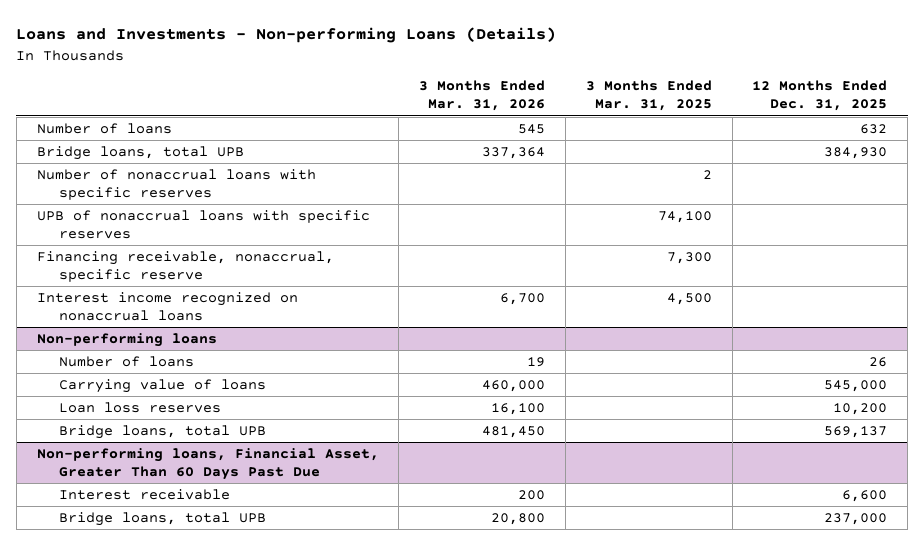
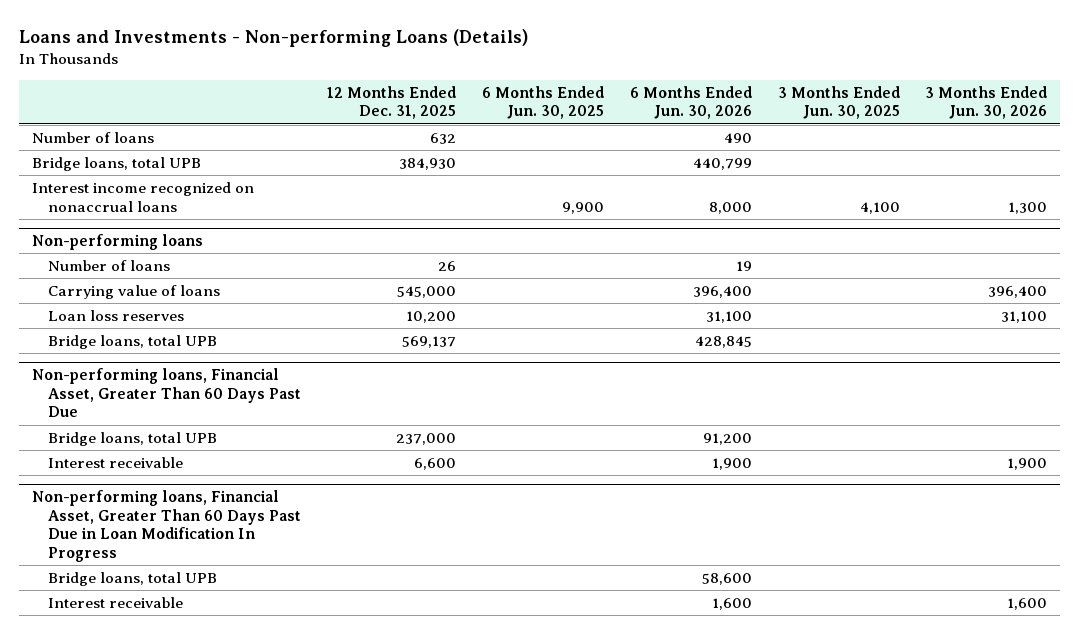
- | 3 Months Ended Mar. 31, 2026 | 3 Months Ended Mar. 31, 2025 | 12 Months Ended Dec. 31, 2025
+ | 12 Months Ended Dec. 31, 2025 | 6 Months Ended Jun. 30, 2025 | 6 Months Ended Jun. 30, 2026 | 3 Months Ended Jun. 30, 2025 | 3 Months Ended Jun. 30, 2026
- Number of nonaccrual loans with specific reserves | | 2 |
- UPB of nonaccrual loans with specific reserves | | 74,100 |
- Financing receivable, nonaccrual, specific reserve | | 7,300 |
@ Non-performing loans, Financial Asset, Greater Than 60 Days Past Due
moved down: Interest receivable | 6,600 | | 1,900 | | 1,900
+ Non-performing loans, Financial Asset, Greater Than 60 Days Past Due in Loan Modification In Progress
+ Bridge loans, total UPB | | | 58,600 | |
+ Interest receivable | | | 1,600 | | 1,600

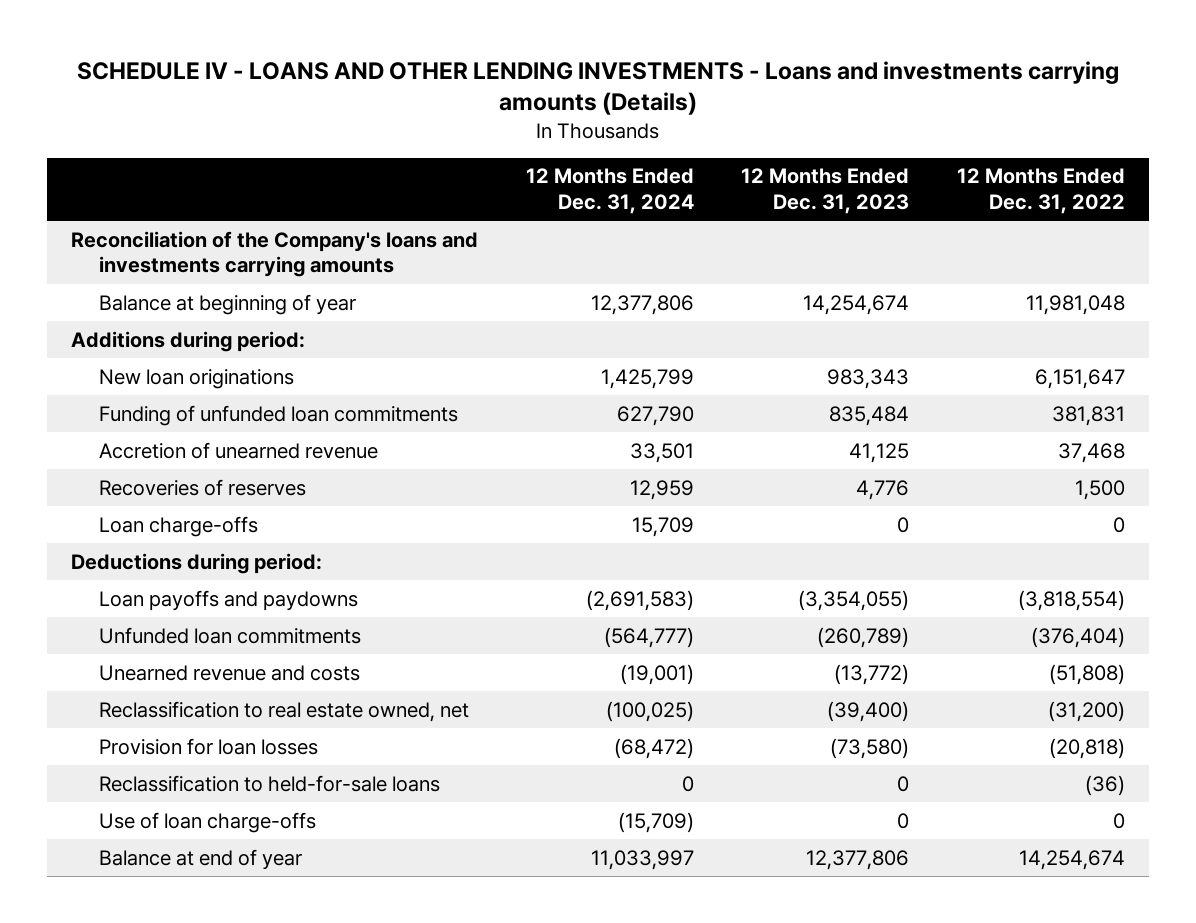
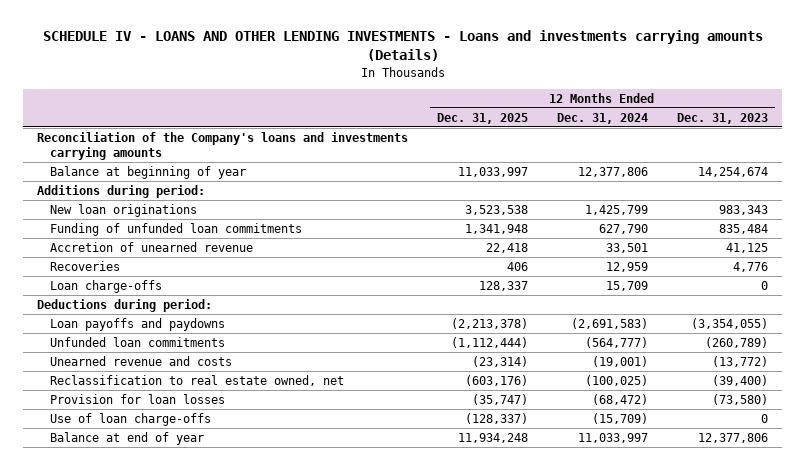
- | 12 Months Ended Dec. 31, 2024 | 12 Months Ended Dec. 31, 2023 | 12 Months Ended Dec. 31, 2022
+ | 12 Months Ended Dec. 31, 2025 | 12 Months Ended Dec. 31, 2024 | 12 Months Ended Dec. 31, 2023
- Recoveries of reserves | 12,959 | 4,776 | 1,500
+ Recoveries | 406 | 12,959 | 4,776
- Reclassification to held-for-sale loans | 0 | 0 | (36)

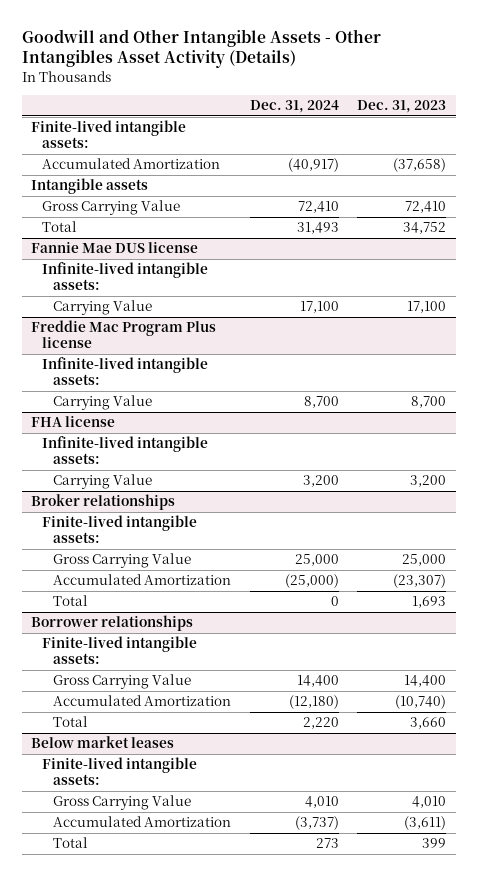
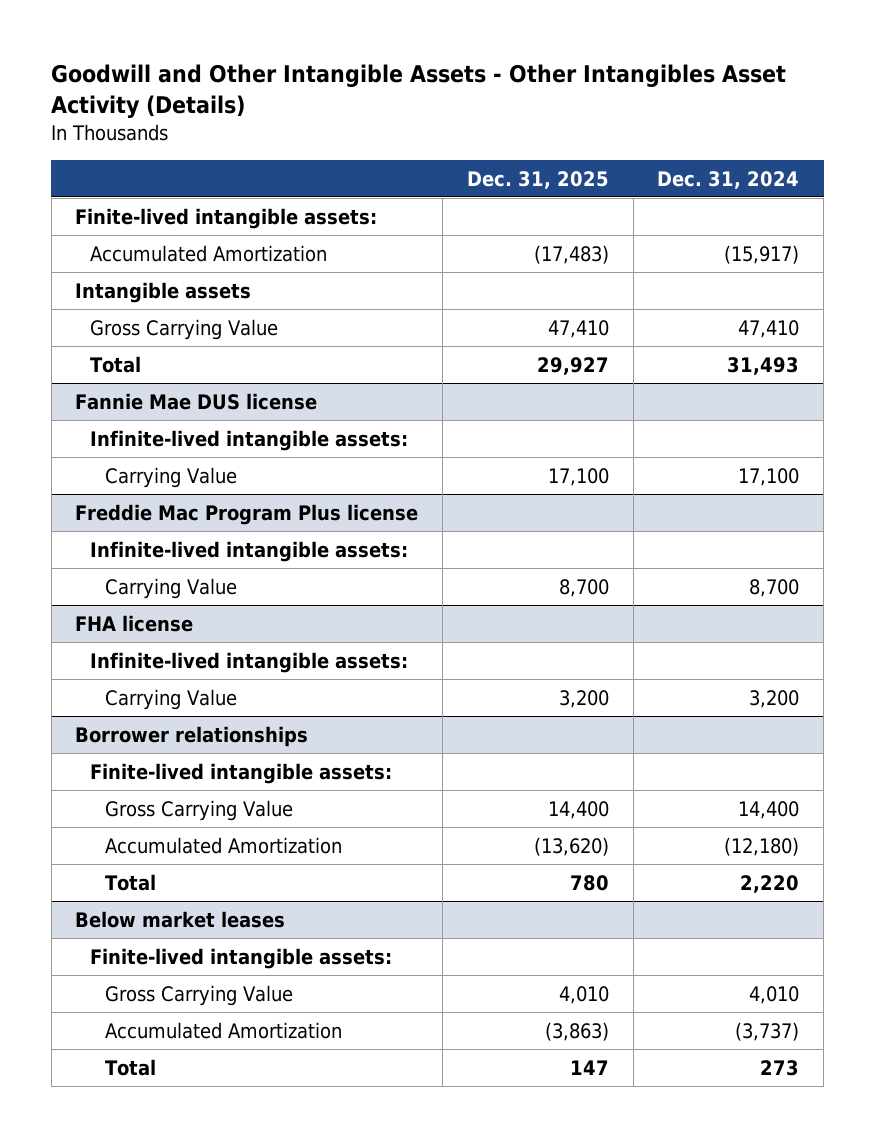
- | Dec. 31, 2024 | Dec. 31, 2023
+ | Dec. 31, 2025 | Dec. 31, 2024
- Accumulated Amortization | (40,917) | (37,658)
+ Accumulated Amortization | (17,483) | (15,917)
- Gross Carrying Value | 72,410 | 72,410
+ Gross Carrying Value | 47,410 | 47,410
- Broker relationships
- Finite-lived intangible assets:
- Gross Carrying Value | 25,000 | 25,000
- Accumulated Amortization | (25,000) | (23,307)
- Total | 0 | 1,693

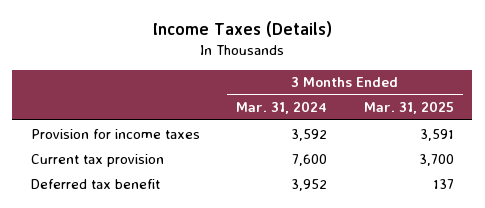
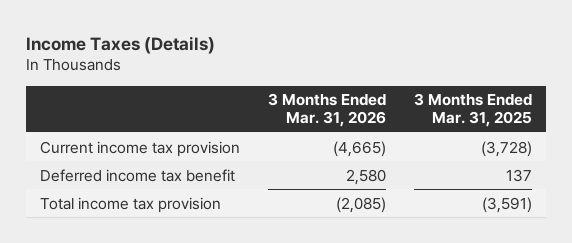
- | 3 Months Ended Mar. 31, 2024 | 3 Months Ended Mar. 31, 2025
+ | 3 Months Ended Mar. 31, 2026 | 3 Months Ended Mar. 31, 2025
- Provision for income taxes | 3,592 | 3,591
- Current tax provision | 7,600 | 3,700
- Deferred tax benefit | 3,952 | 137
+ Current income tax provision | (4,665) | (3,728)
+ Deferred income tax benefit | 2,580 | 137
+ Total income tax provision | (2,085) | (3,591)

